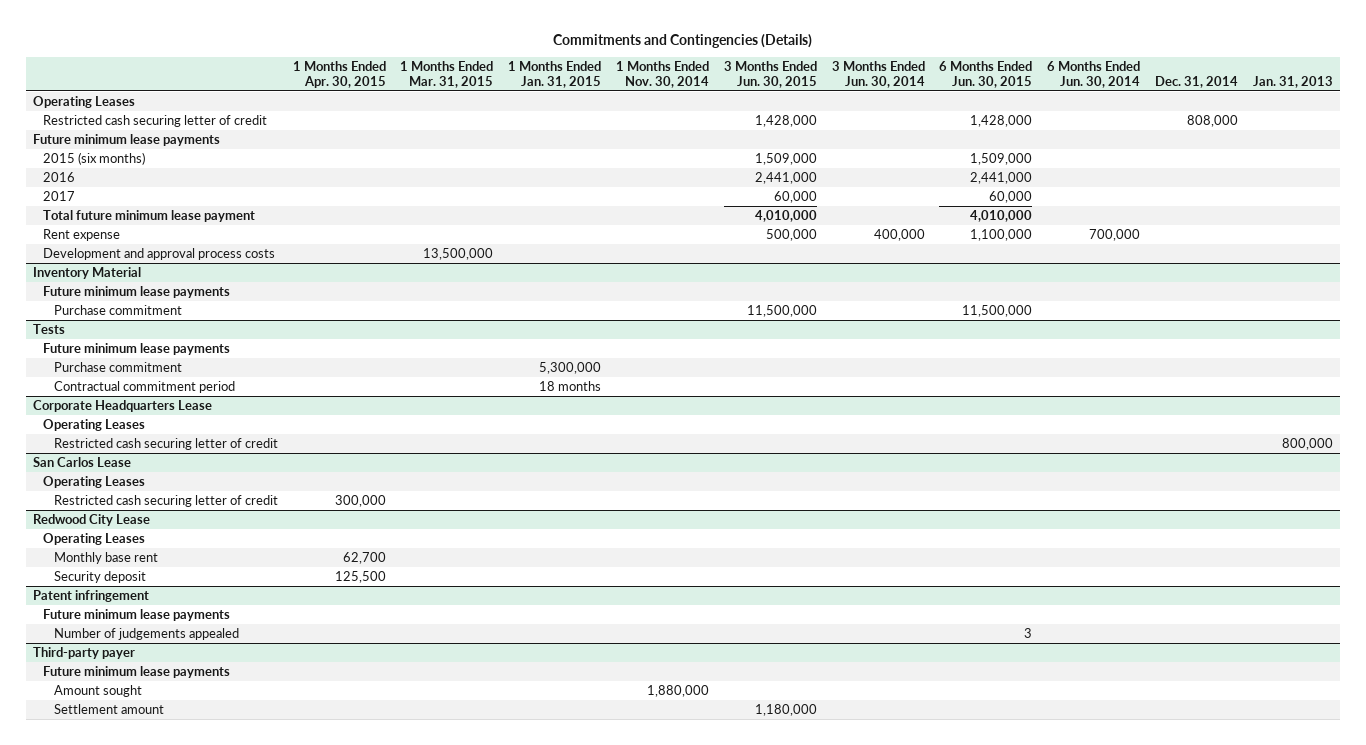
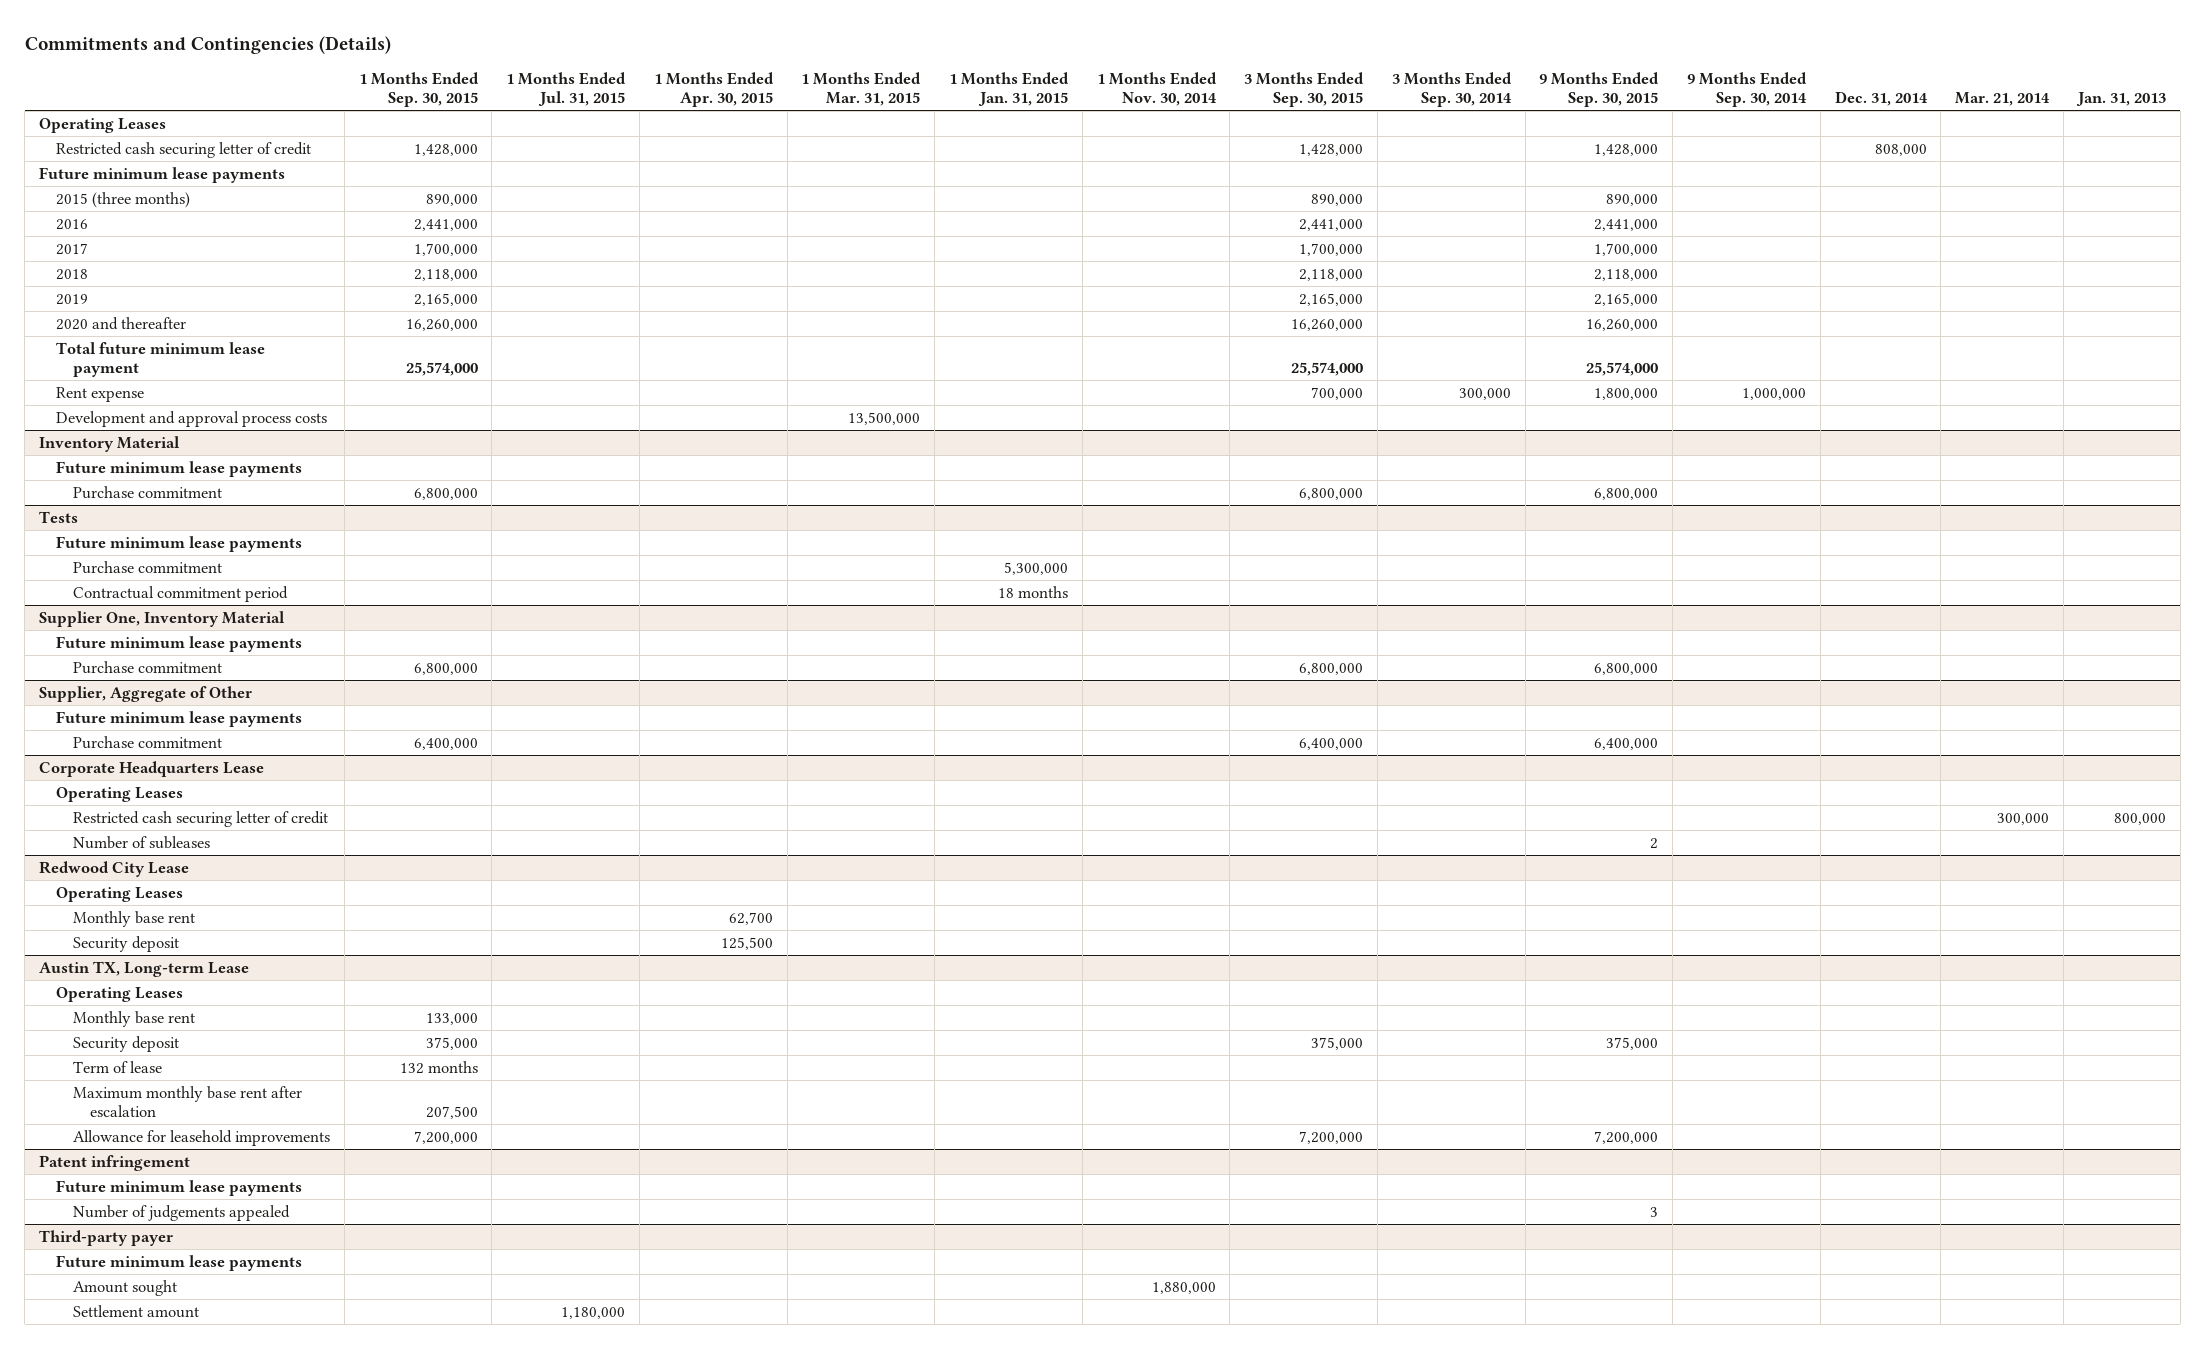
- | 1 Months Ended Apr. 30, 2015 | 1 Months Ended Mar. 31, 2015 | 1 Months Ended Jan. 31, 2015 | 1 Months Ended Nov. 30, 2014 | 3 Months Ended Jun. 30, 2015 | 3 Months Ended Jun. 30, 2014 | 6 Months Ended Jun. 30, 2015 | 6 Months Ended Jun. 30, 2014 | Dec. 31, 2014 | Jan. 31, 2013
+ | 1 Months Ended Sep. 30, 2015 | 1 Months Ended Jul. 31, 2015 | 1 Months Ended Apr. 30, 2015 | 1 Months Ended Mar. 31, 2015 | 1 Months Ended Jan. 31, 2015 | 1 Months Ended Nov. 30, 2014 | 3 Months Ended Sep. 30, 2015 | 3 Months Ended Sep. 30, 2014 | 9 Months Ended Sep. 30, 2015 | 9 Months Ended Sep. 30, 2014 | Dec. 31, 2014 | Mar. 21, 2014 | Jan. 31, 2013
- 2015 (six months) | | | | | 1,509,000 | | 1,509,000 | | |
+ 2015 (three months) | 890,000 | | | | | | 890,000 | | 890,000 | | | |
+ 2018 | 2,118,000 | | | | | | 2,118,000 | | 2,118,000 | | | |
+ 2019 | 2,165,000 | | | | | | 2,165,000 | | 2,165,000 | | | |
+ 2020 and thereafter | 16,260,000 | | | | | | 16,260,000 | | 16,260,000 | | | |
+ Supplier One, Inventory Material
+ Future minimum lease payments
+ Purchase commitment | 6,800,000 | | | | | | 6,800,000 | | 6,800,000 | | | |
+ Supplier, Aggregate of Other
+ Future minimum lease payments
+ Purchase commitment | 6,400,000 | | | | | | 6,400,000 | | 6,400,000 | | | |
- San Carlos Lease
- Operating Leases
- Restricted cash securing letter of credit | 300,000 | | | | | | | | |
@ Corporate Headquarters Lease
+ Number of subleases | | | | | | | | | 2 | | | |
+ Austin TX, Long-term Lease
+ Operating Leases
+ Monthly base rent | 133,000 | | | | | | | | | | | |
+ Security deposit | 375,000 | | | | | | 375,000 | | 375,000 | | | |
+ Term of lease | 132 months | | | | | | | | | | | |
+ Maximum monthly base rent after escalation | 207,500 | | | | | | | | | | | |
+ Allowance for leasehold improvements | 7,200,000 | | | | | | 7,200,000 | | 7,200,000 | | | |

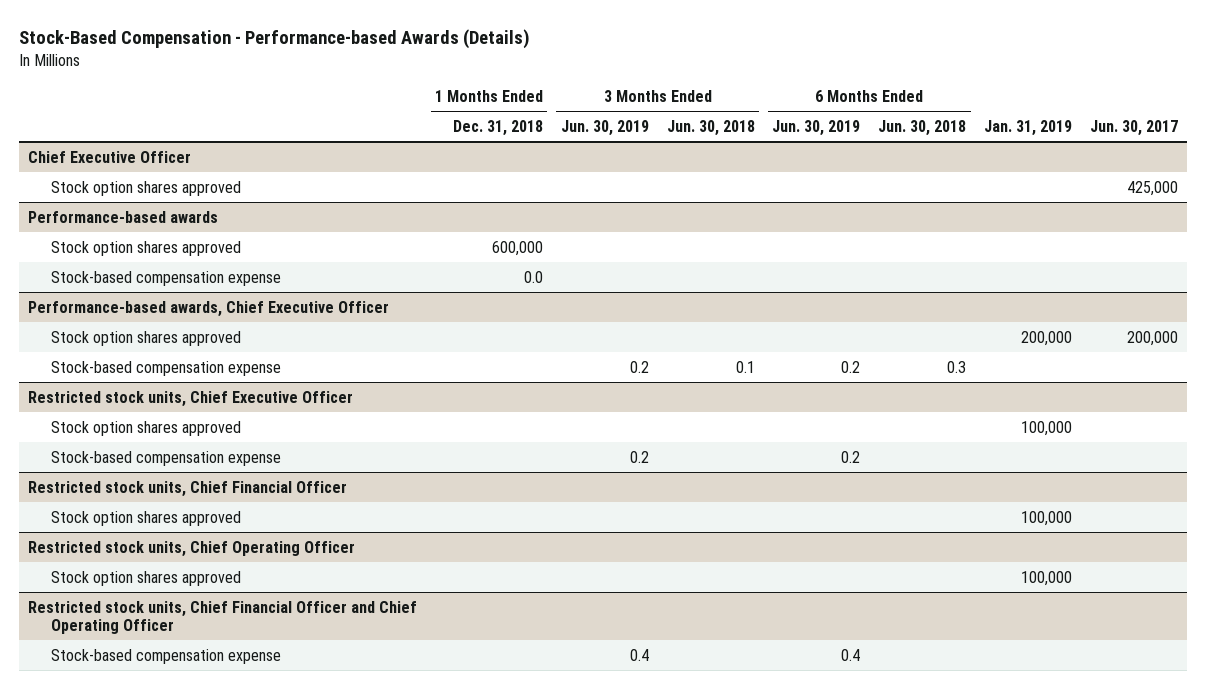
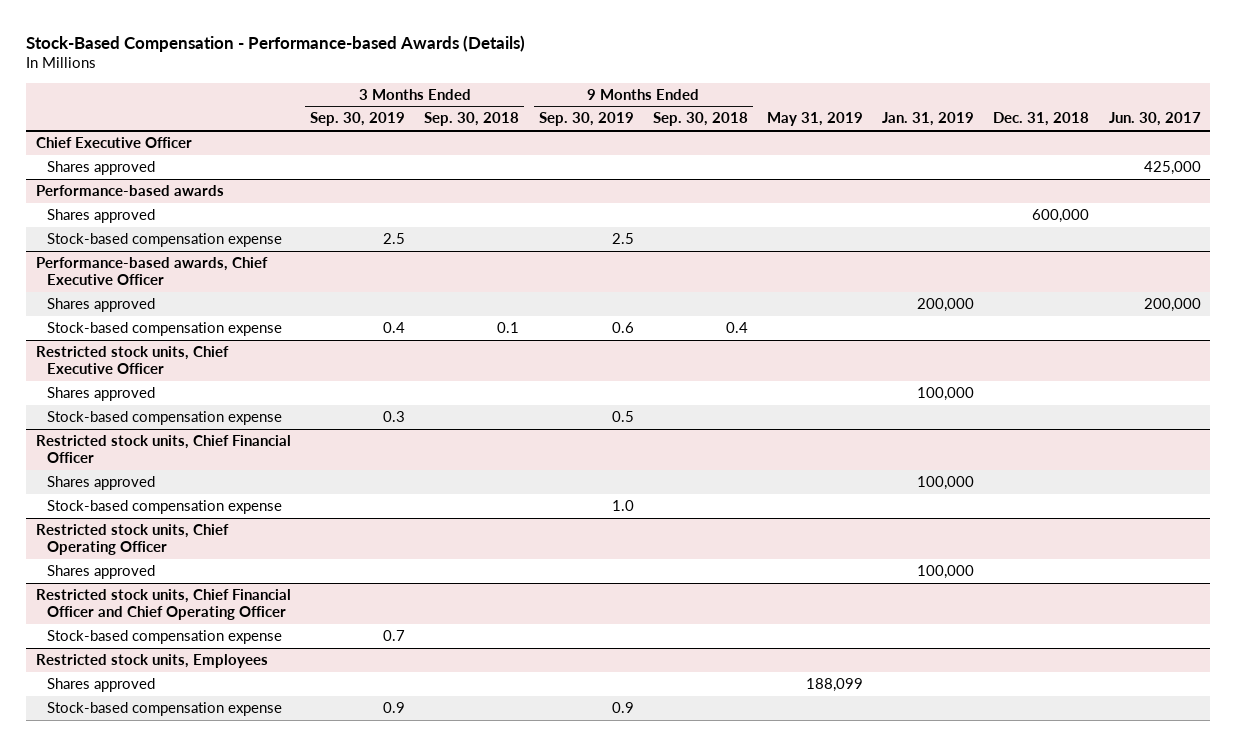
- | 1 Months Ended Dec. 31, 2018 | 3 Months Ended Jun. 30, 2019 | 3 Months Ended Jun. 30, 2018 | 6 Months Ended Jun. 30, 2019 | 6 Months Ended Jun. 30, 2018 | Jan. 31, 2019 | Jun. 30, 2017
+ | 3 Months Ended Sep. 30, 2019 | 3 Months Ended Sep. 30, 2018 | 9 Months Ended Sep. 30, 2019 | 9 Months Ended Sep. 30, 2018 | May 31, 2019 | Jan. 31, 2019 | Dec. 31, 2018 | Jun. 30, 2017
@ Chief Executive Officer
- Stock option shares approved | | | | | | | 425,000
+ Shares approved | | | | | | | | 425,000
@ Performance-based awards
- Stock option shares approved | 600,000 | | | | | |
+ Shares approved | | | | | | | 600,000 |
@ Performance-based awards, Chief Executive Officer
- Stock option shares approved | | | | | | 200,000 | 200,000
+ Shares approved | | | | | | 200,000 | | 200,000
@ Restricted stock units, Chief Executive Officer
- Stock option shares approved | | | | | | 100,000 |
+ Shares approved | | | | | | 100,000 | |
@ Restricted stock units, Chief Financial Officer
- Stock option shares approved | | | | | | 100,000 |
+ Shares approved | | | | | | 100,000 | |
+ Stock-based compensation expense | | | 1.0 | | | | |
@ Restricted stock units, Chief Operating Officer
- Stock option shares approved | | | | | | 100,000 |
+ Shares approved | | | | | | 100,000 | |
+ Restricted stock units, Employees
+ Shares approved | | | | | 188,099 | | |
+ Stock-based compensation expense | 0.9 | | 0.9 | | | | |

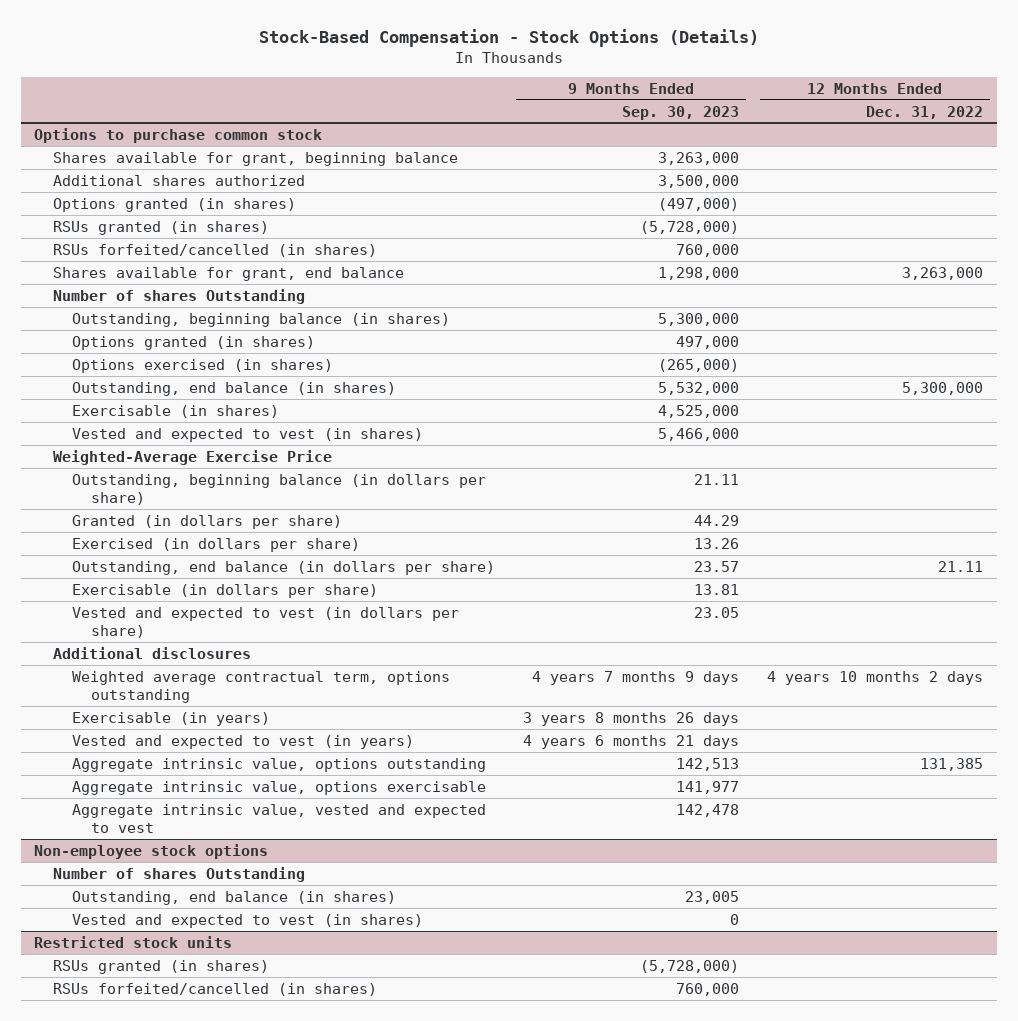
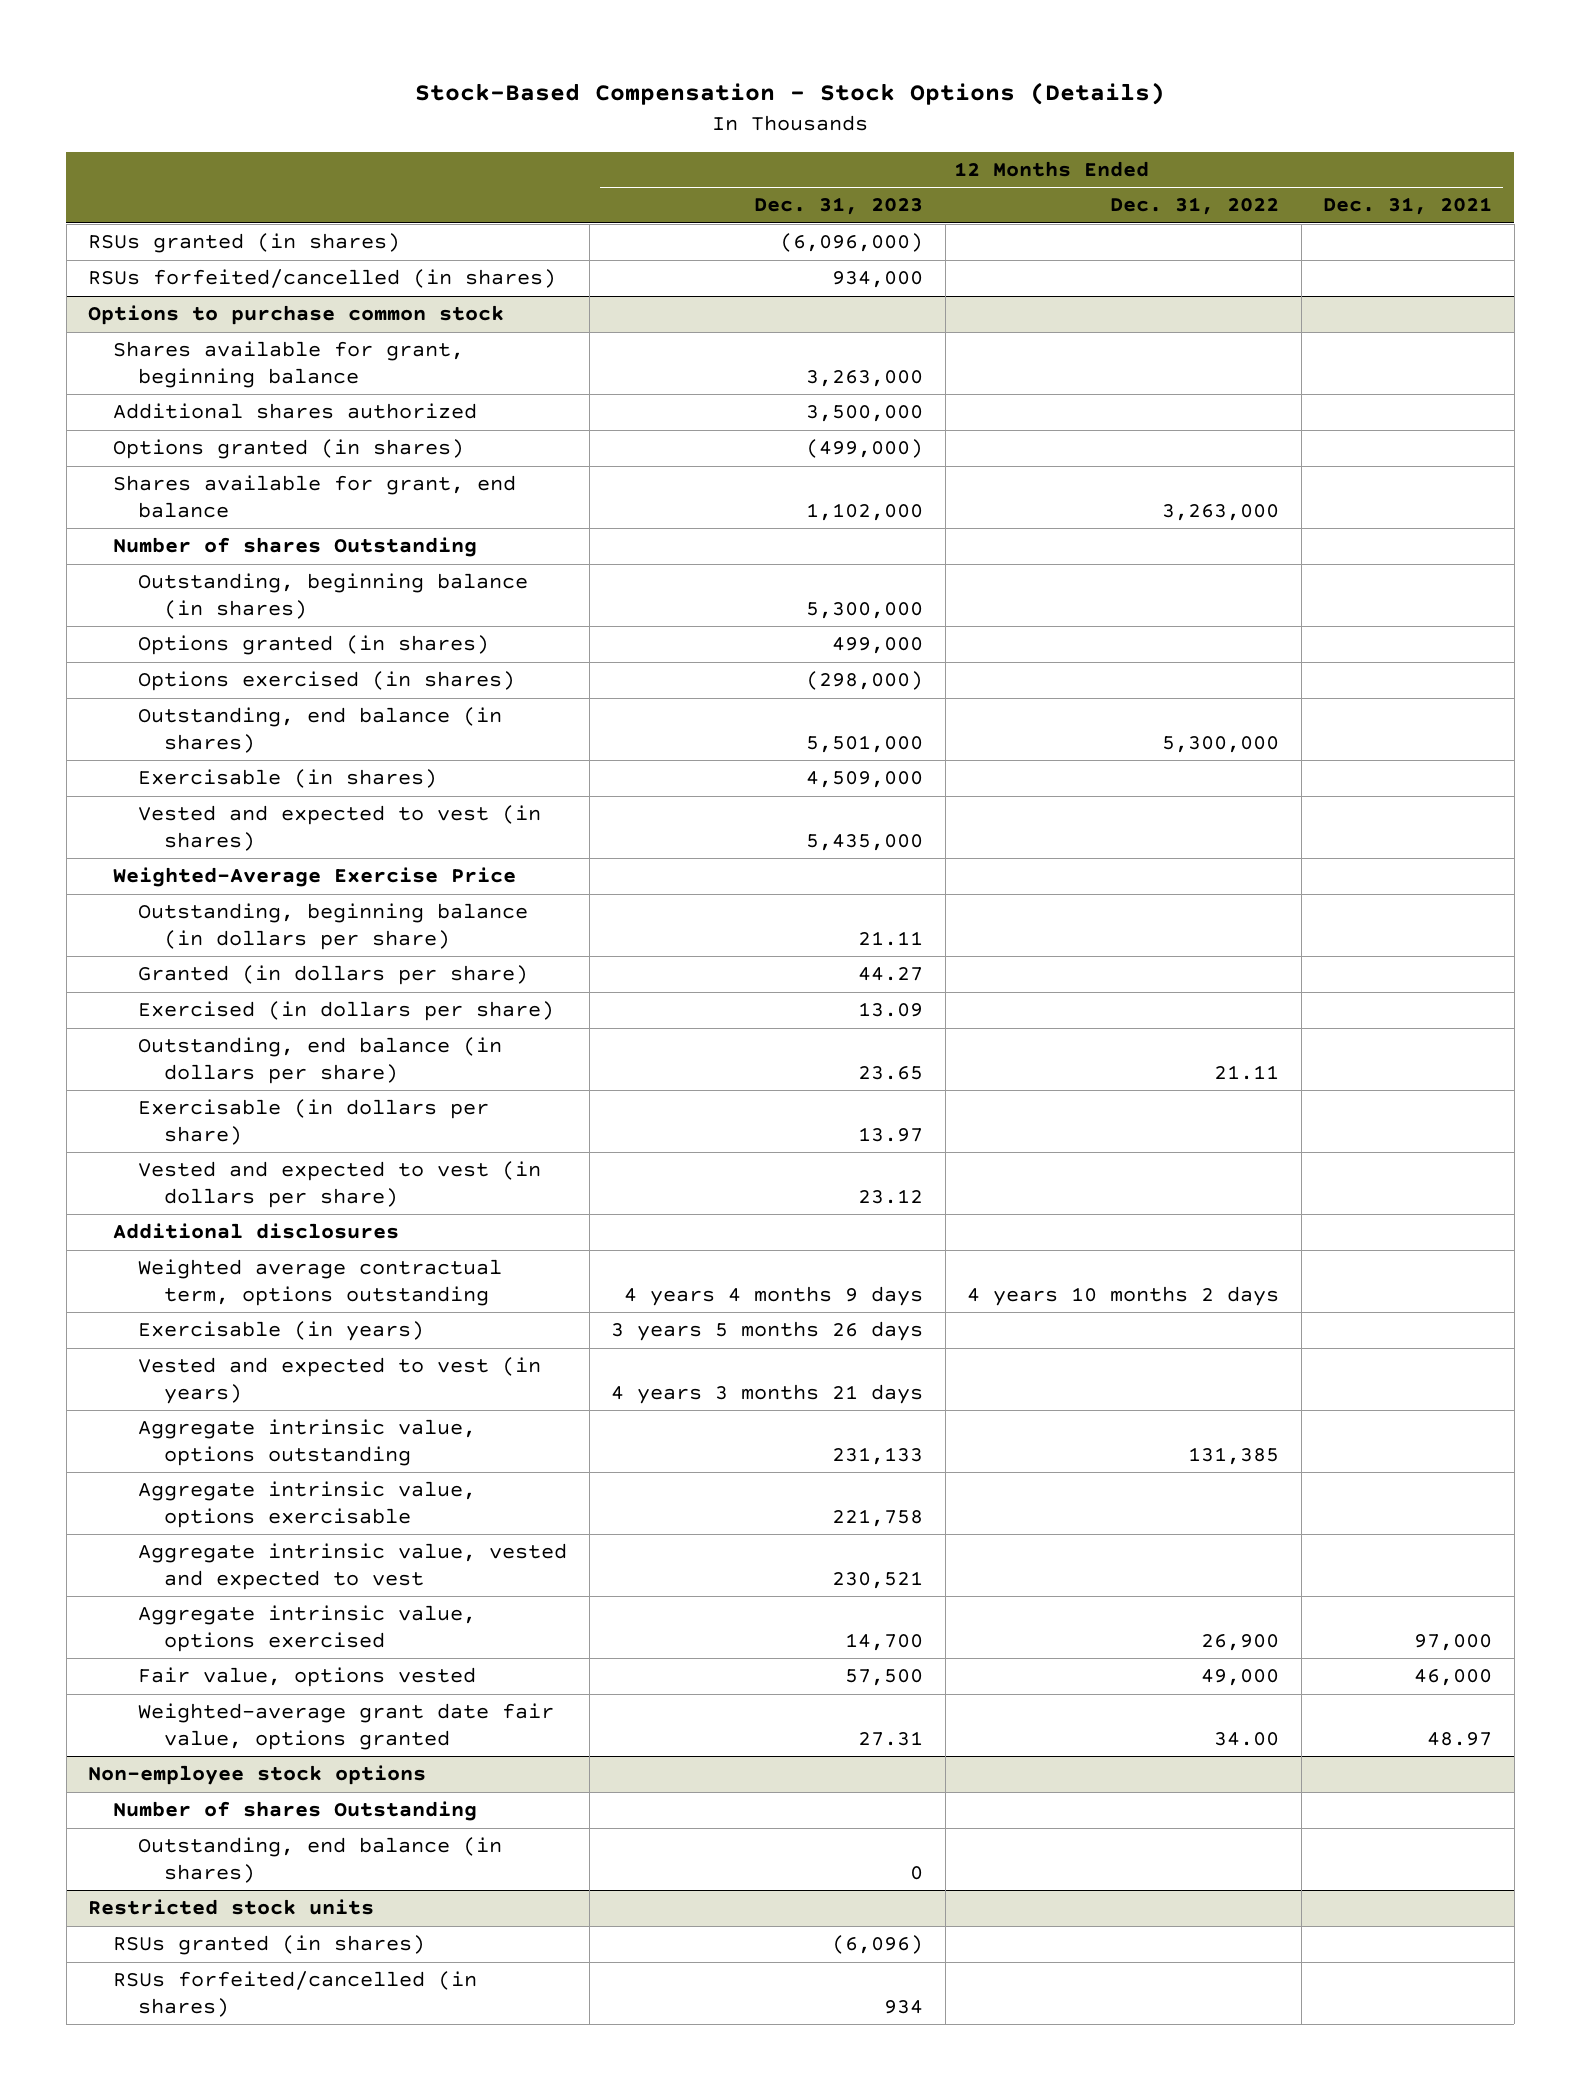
- | 9 Months Ended Sep. 30, 2023 | 12 Months Ended Dec. 31, 2022
+ | 12 Months Ended Dec. 31, 2023 | 12 Months Ended Dec. 31, 2022 | 12 Months Ended Dec. 31, 2021
+ RSUs granted (in shares) | (6,096,000) | |
+ RSUs forfeited/cancelled (in shares) | 934,000 | |
@ Options to purchase common stock
- RSUs granted (in shares) | (5,728,000) |
- RSUs forfeited/cancelled (in shares) | 760,000 |
+ Aggregate intrinsic value, options exercised | 14,700 | 26,900 | 97,000
+ Fair value, options vested | 57,500 | 49,000 | 46,000
+ Weighted-average grant date fair value, options granted | 27.31 | 34.00 | 48.97
@ Non-employee stock options
- Vested and expected to vest (in shares) | 0 |

